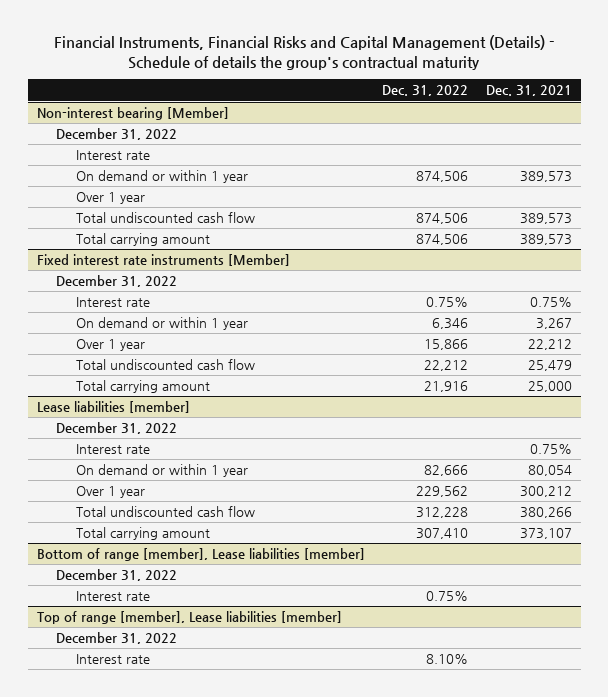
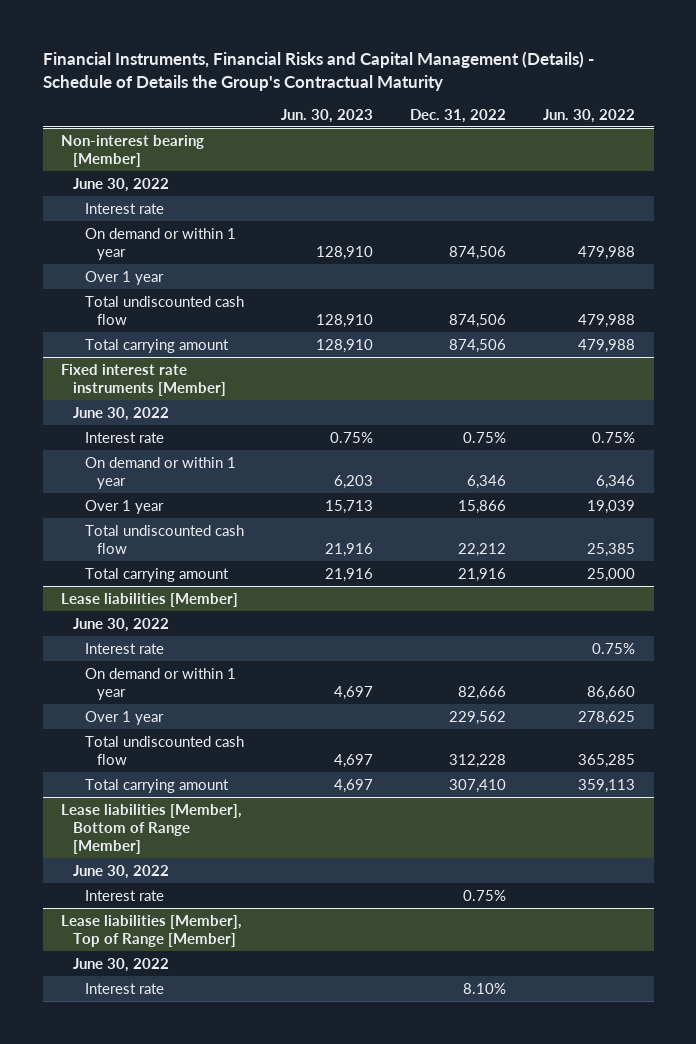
- Financial Instruments, Financial Risks and Capital Management (Details) - Schedule of details the group's contractual maturity
+ Financial Instruments, Financial Risks and Capital Management (Details) - Schedule of Details the Group's Contractual Maturity
- | Dec. 31, 2022 | Dec. 31, 2021
+ | Jun. 30, 2023 | Dec. 31, 2022 | Jun. 30, 2022
@ Non-interest bearing [Member]
- December 31, 2022
+ June 30, 2022
@ Fixed interest rate instruments [Member]
- December 31, 2022
+ June 30, 2022
- Lease liabilities [member]
- December 31, 2022
+ Lease liabilities [Member]
+ June 30, 2022
- Bottom of range [member], Lease liabilities [member]
- December 31, 2022
+ Lease liabilities [Member], Bottom of Range [Member]
+ June 30, 2022
- Top of range [member], Lease liabilities [member]
- December 31, 2022
+ Lease liabilities [Member], Top of Range [Member]
+ June 30, 2022

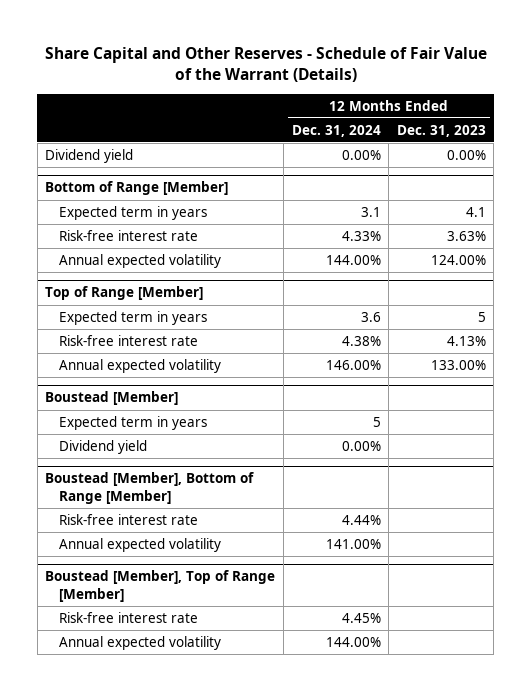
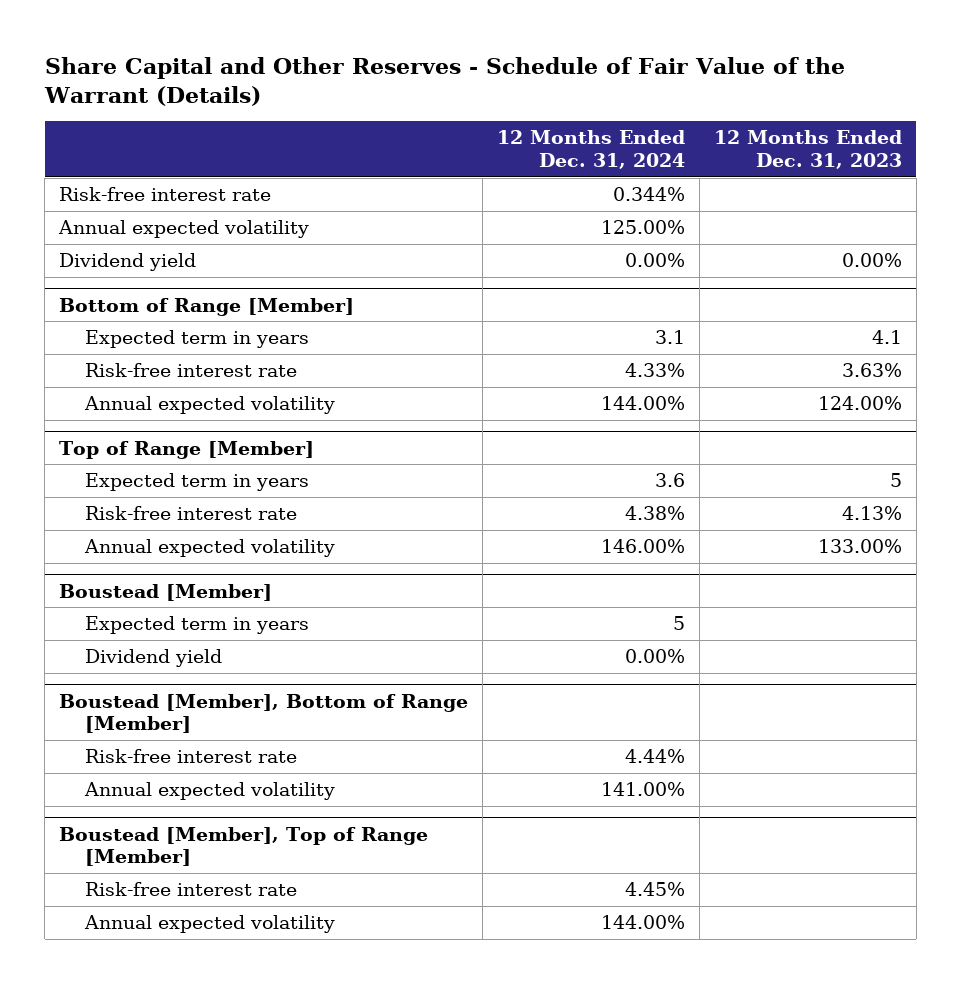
+ Risk-free interest rate | 0.344% |
+ Annual expected volatility | 125.00% |

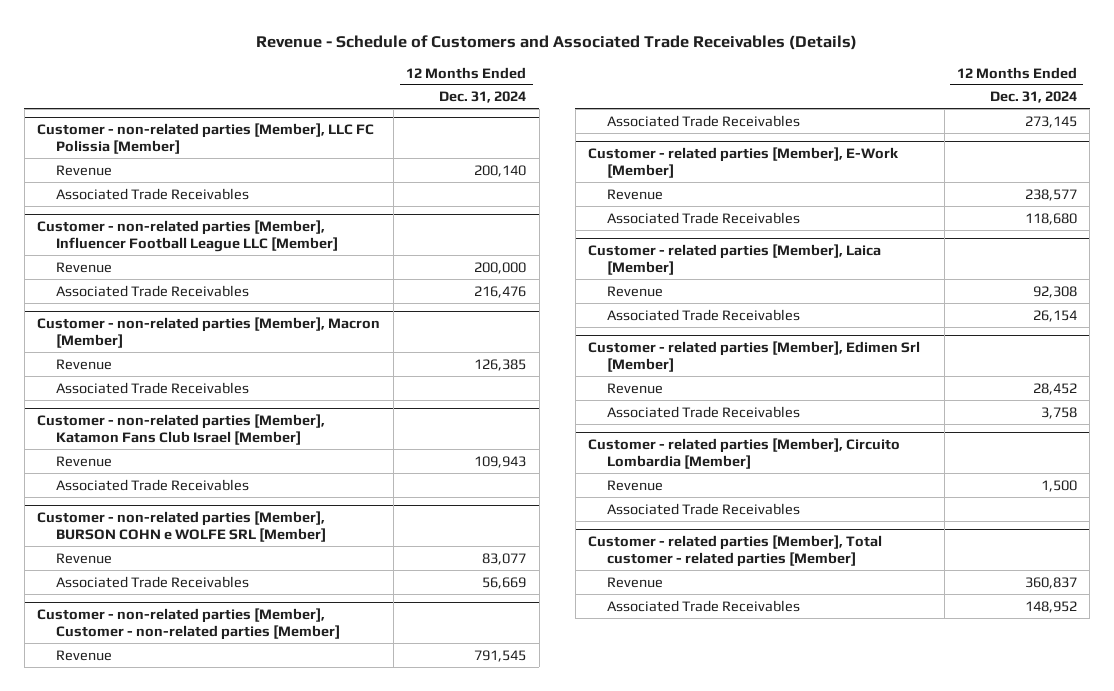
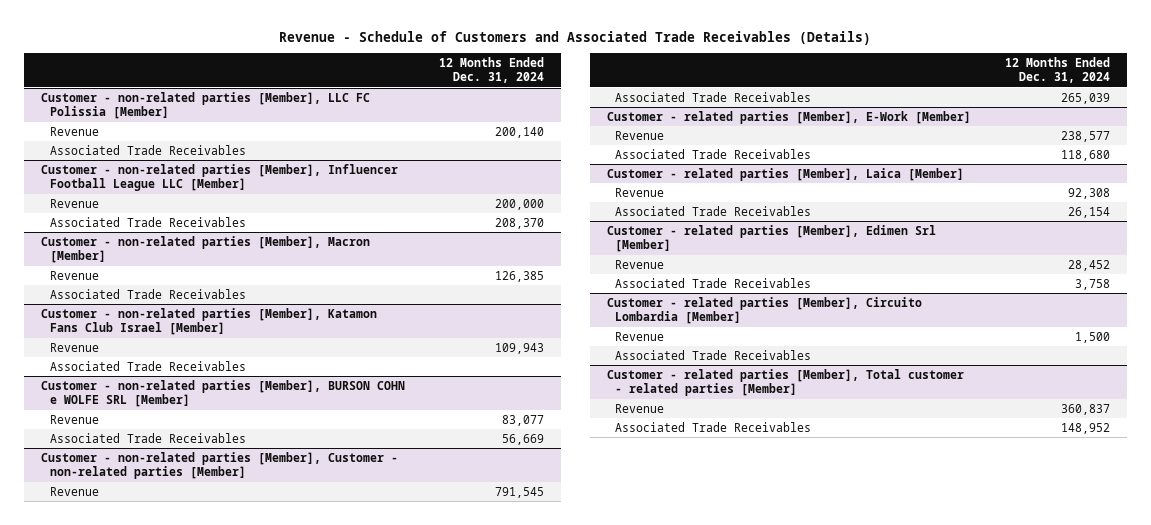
@ Customer - non-related parties [Member], Influencer Football League LLC [Member]
- Associated Trade Receivables | 216,476
+ Associated Trade Receivables | 208,370
@ Customer - non-related parties [Member], Customer - non-related parties [Member]
- Associated Trade Receivables | 273,145
+ Associated Trade Receivables | 265,039

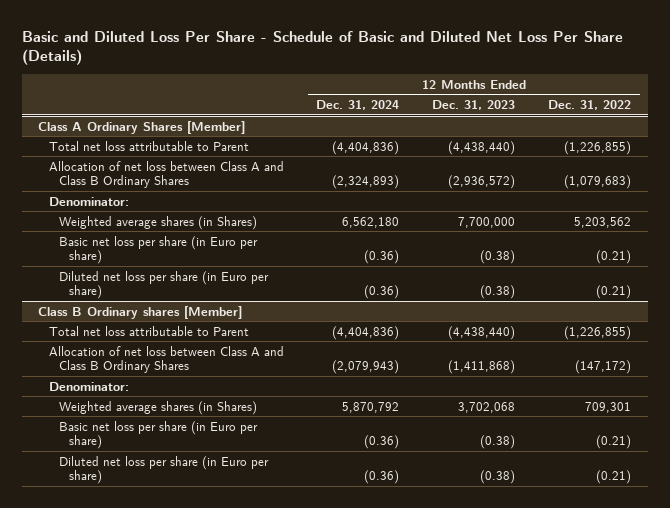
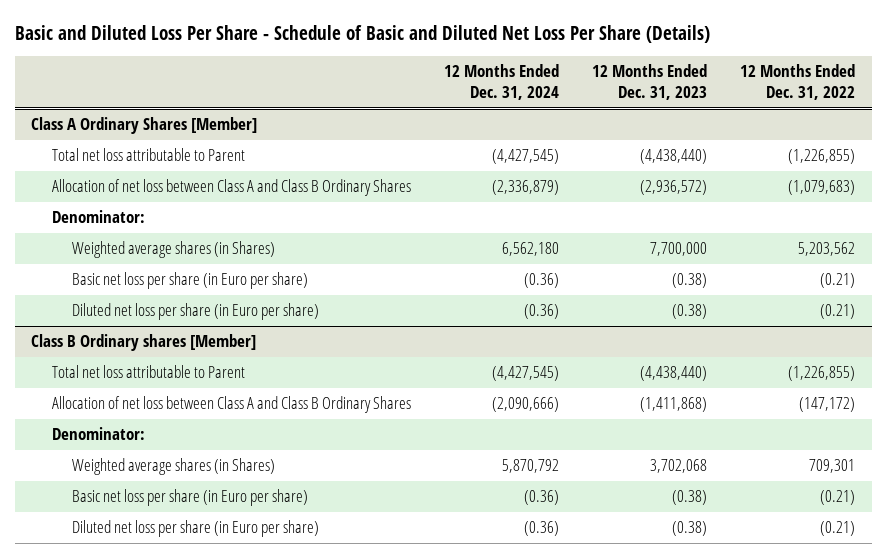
@ Class A Ordinary Shares [Member]
- Total net loss attributable to Parent | (4,404,836) | (4,438,440) | (1,226,855)
- Allocation of net loss between Class A and Class B Ordinary Shares | (2,324,893) | (2,936,572) | (1,079,683)
+ Total net loss attributable to Parent | (4,427,545) | (4,438,440) | (1,226,855)
+ Allocation of net loss between Class A and Class B Ordinary Shares | (2,336,879) | (2,936,572) | (1,079,683)
@ Class B Ordinary shares [Member]
- Total net loss attributable to Parent | (4,404,836) | (4,438,440) | (1,226,855)
- Allocation of net loss between Class A and Class B Ordinary Shares | (2,079,943) | (1,411,868) | (147,172)
+ Total net loss attributable to Parent | (4,427,545) | (4,438,440) | (1,226,855)
+ Allocation of net loss between Class A and Class B Ordinary Shares | (2,090,666) | (1,411,868) | (147,172)

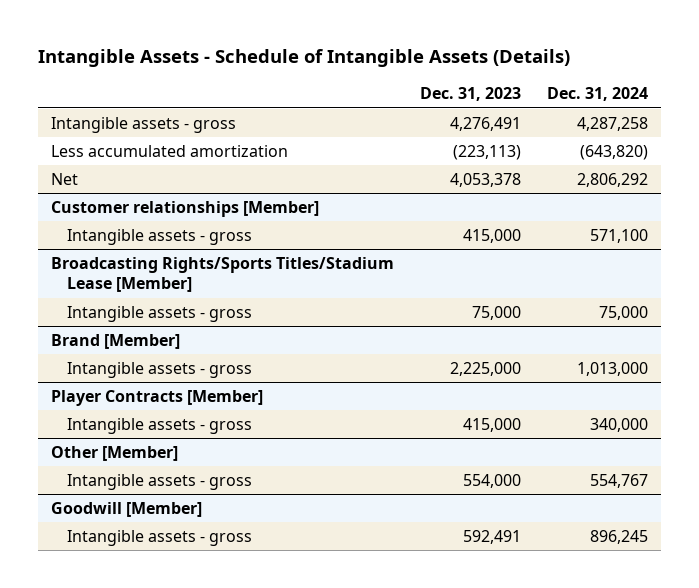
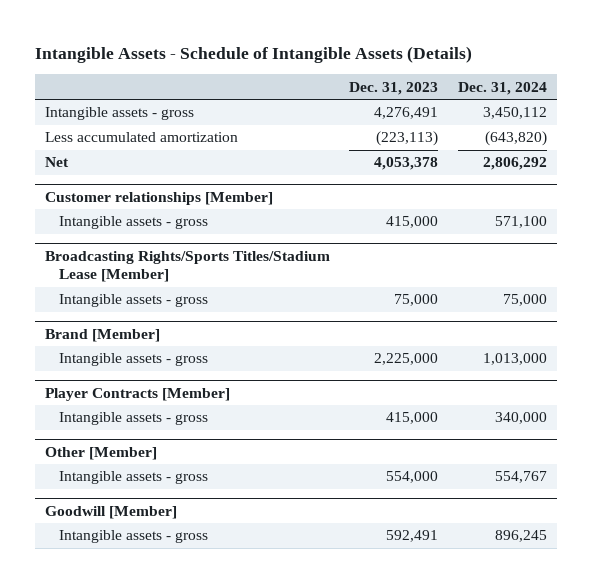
- Intangible assets - gross | 4,276,491 | 4,287,258
+ Intangible assets - gross | 4,276,491 | 3,450,112

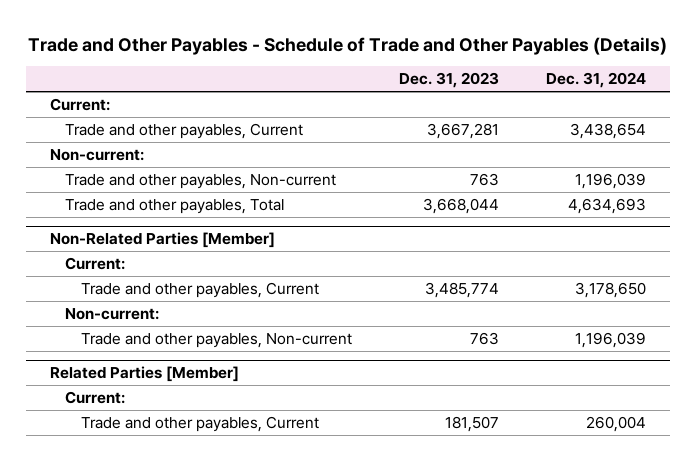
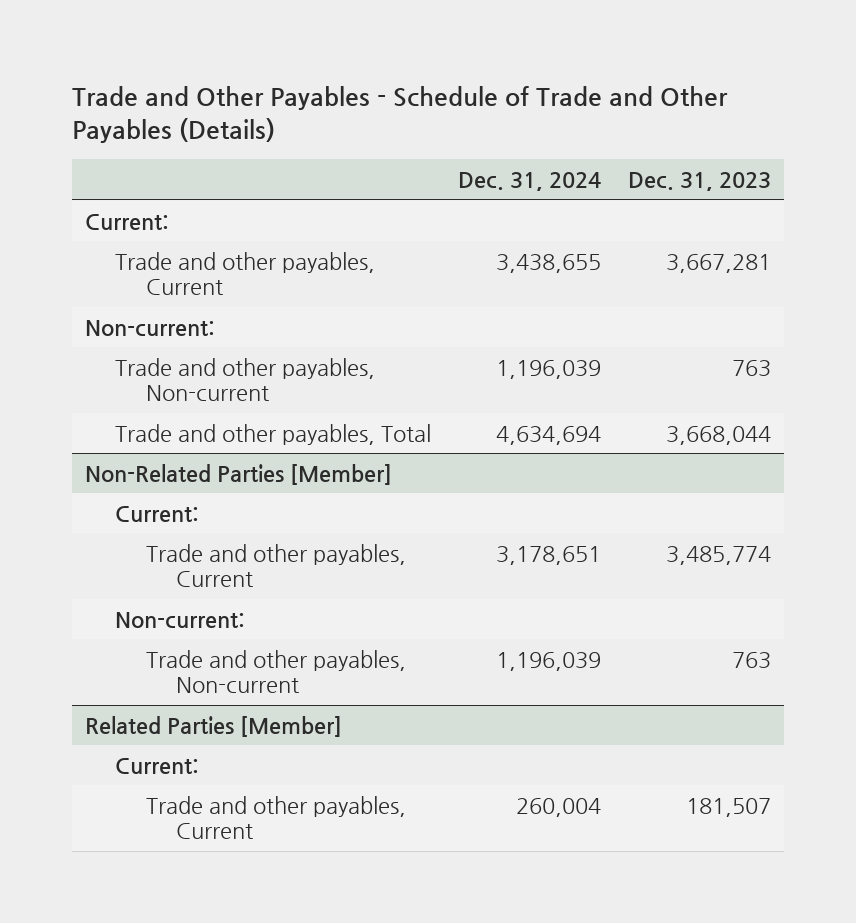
- | Dec. 31, 2023 | Dec. 31, 2024
+ | Dec. 31, 2024 | Dec. 31, 2023
- Trade and other payables, Current | 3,667,281 | 3,438,654
+ Trade and other payables, Current | 3,438,655 | 3,667,281
- Trade and other payables, Total | 3,668,044 | 4,634,693
+ Trade and other payables, Total | 4,634,694 | 3,668,044
@ Non-Related Parties [Member]
- Trade and other payables, Current | 3,485,774 | 3,178,650
+ Trade and other payables, Current | 3,178,651 | 3,485,774

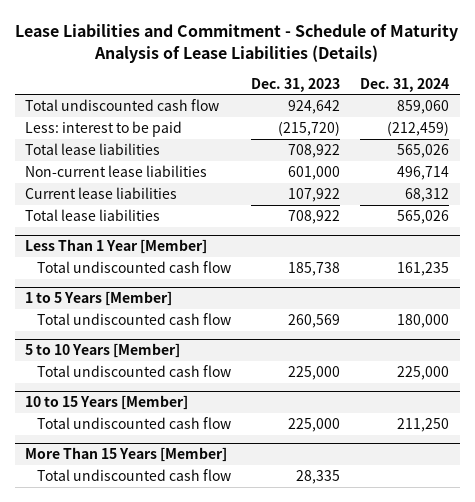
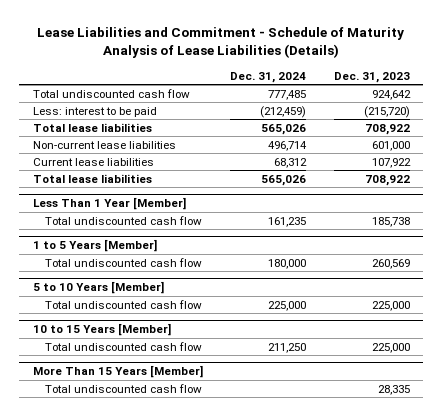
- | Dec. 31, 2023 | Dec. 31, 2024
+ | Dec. 31, 2024 | Dec. 31, 2023
- Total undiscounted cash flow | 924,642 | 859,060
+ Total undiscounted cash flow | 777,485 | 924,642

